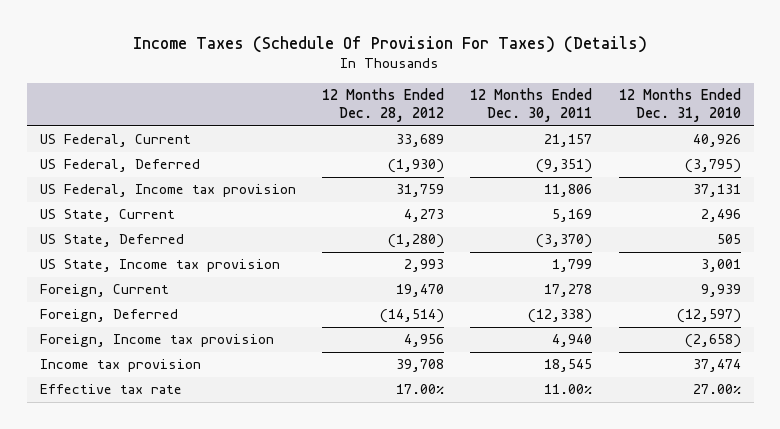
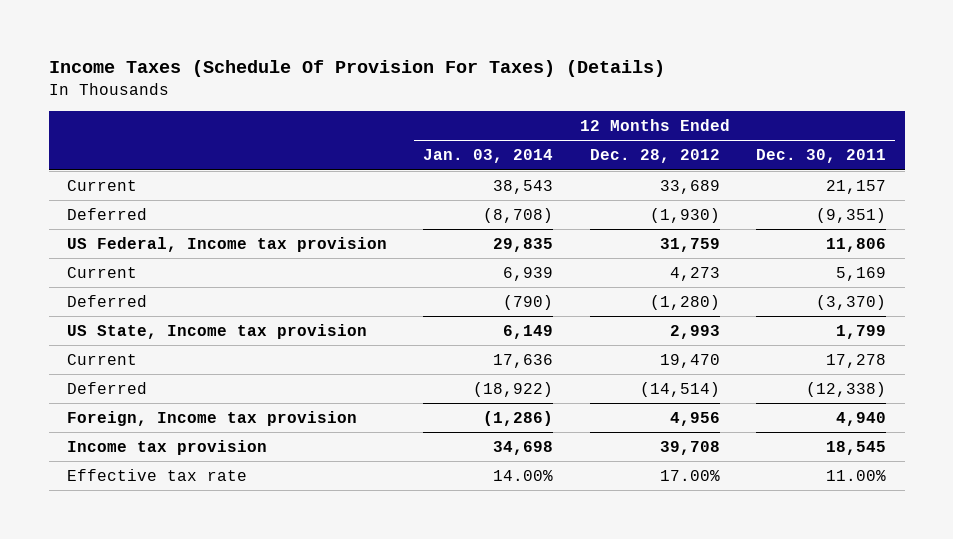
- | 12 Months Ended Dec. 28, 2012 | 12 Months Ended Dec. 30, 2011 | 12 Months Ended Dec. 31, 2010
+ | 12 Months Ended Jan. 03, 2014 | 12 Months Ended Dec. 28, 2012 | 12 Months Ended Dec. 30, 2011
- US Federal, Current | 33,689 | 21,157 | 40,926
- US Federal, Deferred | (1,930) | (9,351) | (3,795)
+ Current | 38,543 | 33,689 | 21,157
+ Deferred | (8,708) | (1,930) | (9,351)
- US State, Current | 4,273 | 5,169 | 2,496
- US State, Deferred | (1,280) | (3,370) | 505
+ Current | 6,939 | 4,273 | 5,169
+ Deferred | (790) | (1,280) | (3,370)
- Foreign, Current | 19,470 | 17,278 | 9,939
- Foreign, Deferred | (14,514) | (12,338) | (12,597)
+ Current | 17,636 | 19,470 | 17,278
+ Deferred | (18,922) | (14,514) | (12,338)

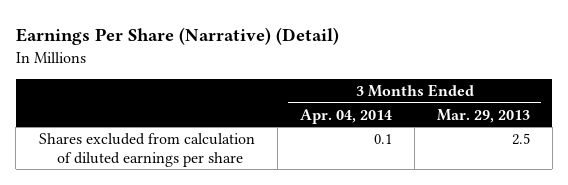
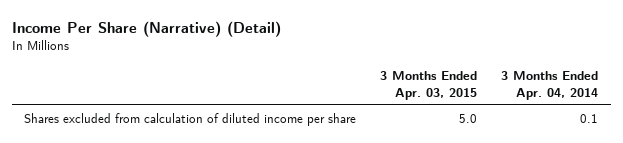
- Earnings Per Share (Narrative) (Detail)
+ Income Per Share (Narrative) (Detail)
- | 3 Months Ended Apr. 04, 2014 | 3 Months Ended Mar. 29, 2013
+ | 3 Months Ended Apr. 03, 2015 | 3 Months Ended Apr. 04, 2014
- Shares excluded from calculation of diluted earnings per share | 0.1 | 2.5
+ Shares excluded from calculation of diluted income per share | 5.0 | 0.1

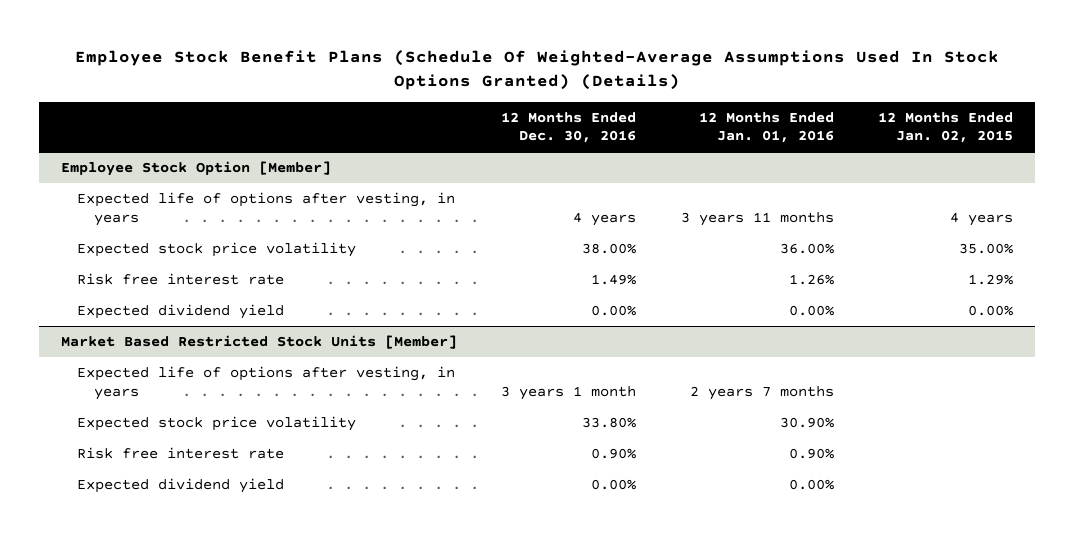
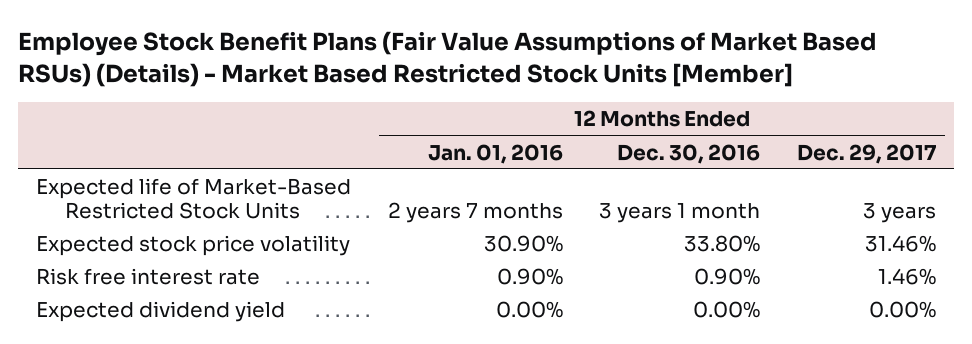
- Employee Stock Benefit Plans (Schedule Of Weighted-Average Assumptions Used In Stock Options Granted) (Details)
+ Employee Stock Benefit Plans (Fair Value Assumptions of Market Based RSUs) (Details) - Market Based Restricted Stock Units [Member]
- | 12 Months Ended Dec. 30, 2016 | 12 Months Ended Jan. 01, 2016 | 12 Months Ended Jan. 02, 2015
+ | 12 Months Ended Jan. 01, 2016 | 12 Months Ended Dec. 30, 2016 | 12 Months Ended Dec. 29, 2017
- Employee Stock Option [Member]
- Expected life of options after vesting, in years | 4 years | 3 years 11 months | 4 years
- Expected stock price volatility | 38.00% | 36.00% | 35.00%
- Risk free interest rate | 1.49% | 1.26% | 1.29%
- Expected dividend yield | 0.00% | 0.00% | 0.00%
- Market Based Restricted Stock Units [Member]
- Expected life of options after vesting, in years | 3 years 1 month | 2 years 7 months |
+ Expected life of Market-Based Restricted Stock Units | 2 years 7 months | 3 years 1 month | 3 years

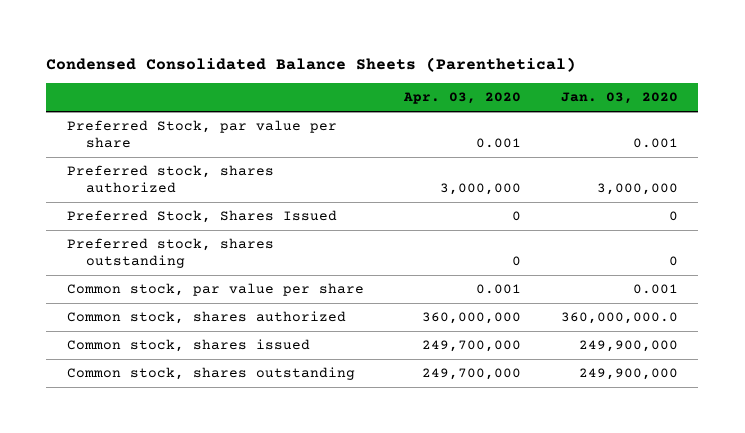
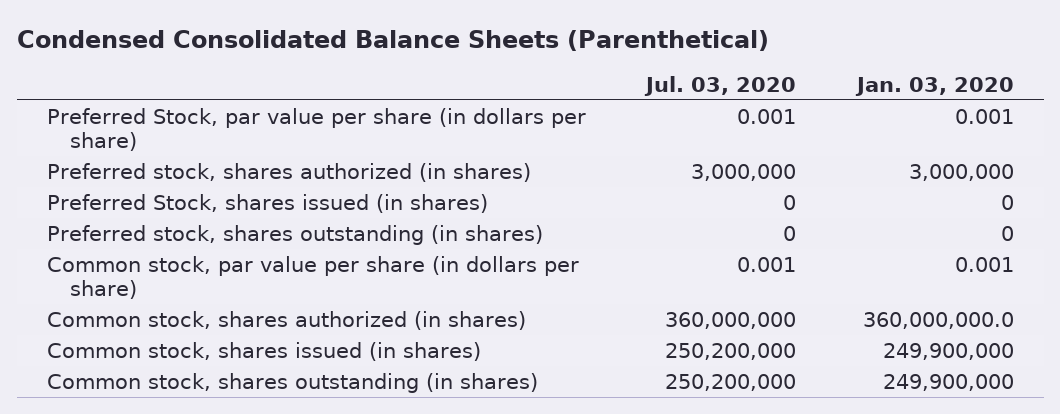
- | Apr. 03, 2020 | Jan. 03, 2020
+ | Jul. 03, 2020 | Jan. 03, 2020
- Preferred Stock, par value per share | 0.001 | 0.001
- Preferred stock, shares authorized | 3,000,000 | 3,000,000
- Preferred Stock, Shares Issued | 0 | 0
- Preferred stock, shares outstanding | 0 | 0
- Common stock, par value per share | 0.001 | 0.001
- Common stock, shares authorized | 360,000,000 | 360,000,000.0
- Common stock, shares issued | 249,700,000 | 249,900,000
- Common stock, shares outstanding | 249,700,000 | 249,900,000
+ Preferred Stock, par value per share (in dollars per share) | 0.001 | 0.001
+ Preferred stock, shares authorized (in shares) | 3,000,000 | 3,000,000
+ Preferred Stock, shares issued (in shares) | 0 | 0
+ Preferred stock, shares outstanding (in shares) | 0 | 0
+ Common stock, par value per share (in dollars per share) | 0.001 | 0.001
+ Common stock, shares authorized (in shares) | 360,000,000 | 360,000,000.0
+ Common stock, shares issued (in shares) | 250,200,000 | 249,900,000
+ Common stock, shares outstanding (in shares) | 250,200,000 | 249,900,000

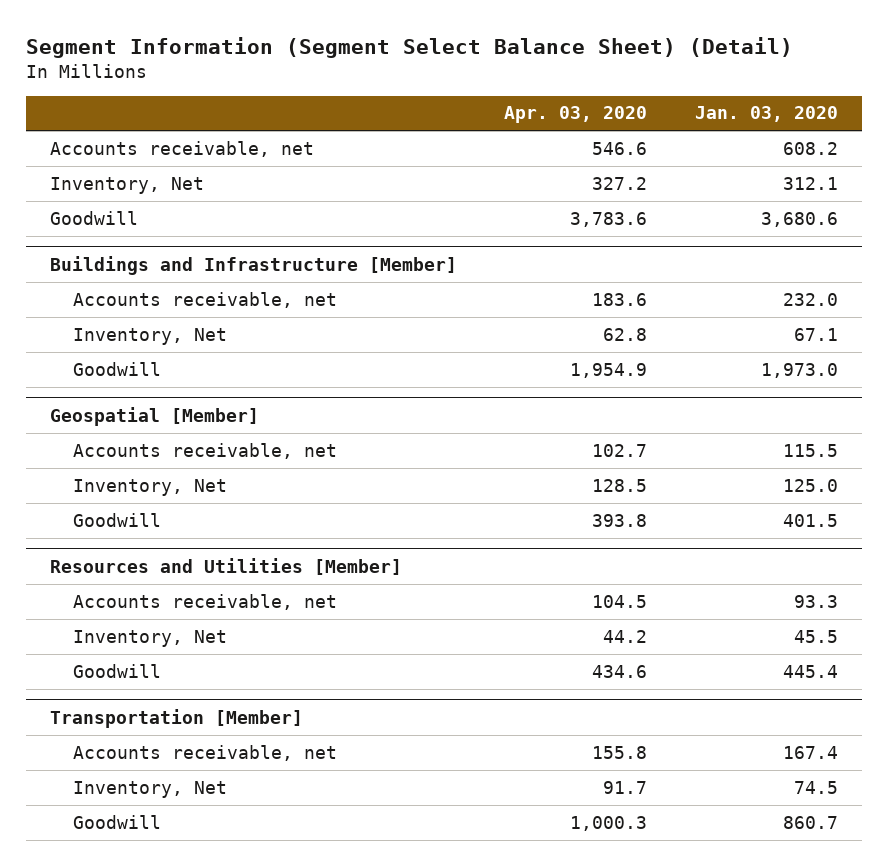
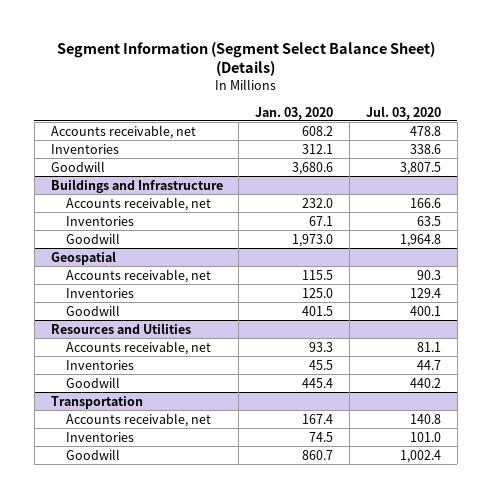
- Segment Information (Segment Select Balance Sheet) (Detail)
+ Segment Information (Segment Select Balance Sheet) (Details)
- | Apr. 03, 2020 | Jan. 03, 2020
+ | Jan. 03, 2020 | Jul. 03, 2020
- Inventory, Net | 327.2 | 312.1
+ Inventories | 312.1 | 338.6
- Buildings and Infrastructure [Member]
+ Buildings and Infrastructure
- Inventory, Net | 62.8 | 67.1
+ Inventories | 67.1 | 63.5
- Geospatial [Member]
+ Geospatial
- Inventory, Net | 128.5 | 125.0
+ Inventories | 125.0 | 129.4
- Resources and Utilities [Member]
+ Resources and Utilities
- Inventory, Net | 44.2 | 45.5
+ Inventories | 45.5 | 44.7
- Transportation [Member]
+ Transportation
- Inventory, Net | 91.7 | 74.5
+ Inventories | 74.5 | 101.0

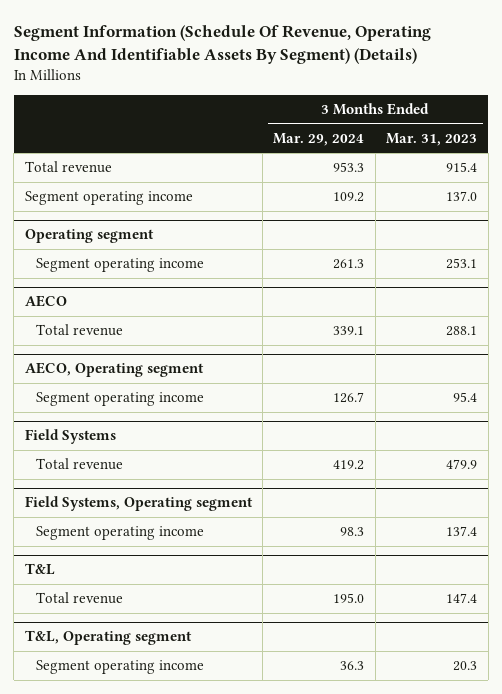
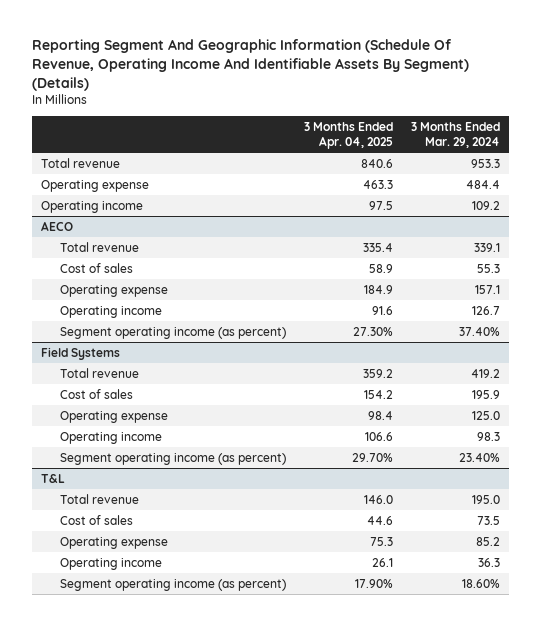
- Segment Information (Schedule Of Revenue, Operating Income And Identifiable Assets By Segment) (Details)
+ Reporting Segment And Geographic Information (Schedule Of Revenue, Operating Income And Identifiable Assets By Segment) (Details)
- | 3 Months Ended Mar. 29, 2024 | 3 Months Ended Mar. 31, 2023
+ | 3 Months Ended Apr. 04, 2025 | 3 Months Ended Mar. 29, 2024
- Segment operating income | 109.2 | 137.0
- Operating segment
- Segment operating income | 261.3 | 253.1
+ Operating expense | 463.3 | 484.4
+ Operating income | 97.5 | 109.2
- AECO, Operating segment
- Segment operating income | 126.7 | 95.4
@ AECO
+ Cost of sales | 58.9 | 55.3
+ Operating expense | 184.9 | 157.1
+ Operating income | 91.6 | 126.7
+ Segment operating income (as percent) | 27.30% | 37.40%
- Field Systems, Operating segment
- Segment operating income | 98.3 | 137.4
@ Field Systems
+ Cost of sales | 154.2 | 195.9
+ Operating expense | 98.4 | 125.0
+ Operating income | 106.6 | 98.3
+ Segment operating income (as percent) | 29.70% | 23.40%
- T&L, Operating segment
- Segment operating income | 36.3 | 20.3
@ T&L
+ Cost of sales | 44.6 | 73.5
+ Operating expense | 75.3 | 85.2
+ Operating income | 26.1 | 36.3
+ Segment operating income (as percent) | 17.90% | 18.60%

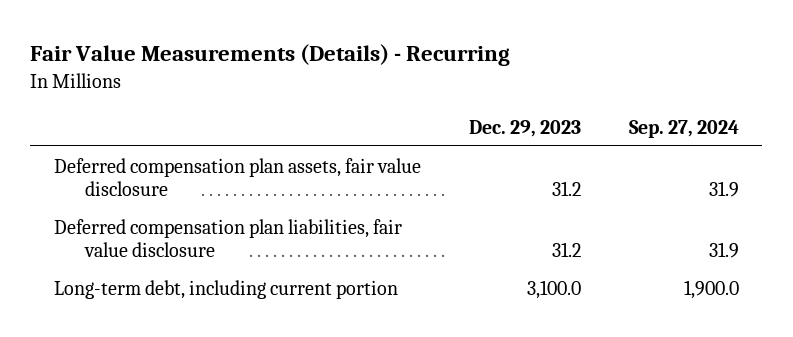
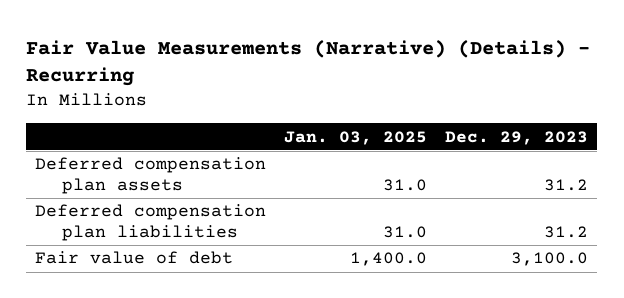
- Fair Value Measurements (Details) - Recurring
+ Fair Value Measurements (Narrative) (Details) - Recurring
- | Dec. 29, 2023 | Sep. 27, 2024
+ | Jan. 03, 2025 | Dec. 29, 2023
- Deferred compensation plan assets, fair value disclosure | 31.2 | 31.9
- Deferred compensation plan liabilities, fair value disclosure | 31.2 | 31.9
- Long-term debt, including current portion | 3,100.0 | 1,900.0
+ Deferred compensation plan assets | 31.0 | 31.2
+ Deferred compensation plan liabilities | 31.0 | 31.2
+ Fair value of debt | 1,400.0 | 3,100.0

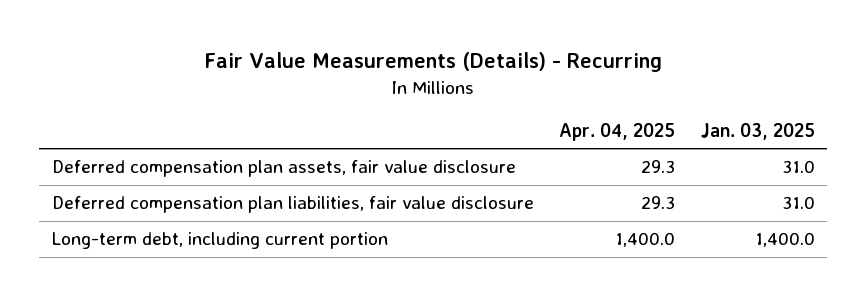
- Fair Value Measurements (Narrative) (Details) - Recurring
+ Fair Value Measurements (Details) - Recurring
- | Jan. 03, 2025 | Dec. 29, 2023
+ | Apr. 04, 2025 | Jan. 03, 2025
- Deferred compensation plan assets | 31.0 | 31.2
- Deferred compensation plan liabilities | 31.0 | 31.2
- Fair value of debt | 1,400.0 | 3,100.0
+ Deferred compensation plan assets, fair value disclosure | 29.3 | 31.0
+ Deferred compensation plan liabilities, fair value disclosure | 29.3 | 31.0
+ Long-term debt, including current portion | 1,400.0 | 1,400.0

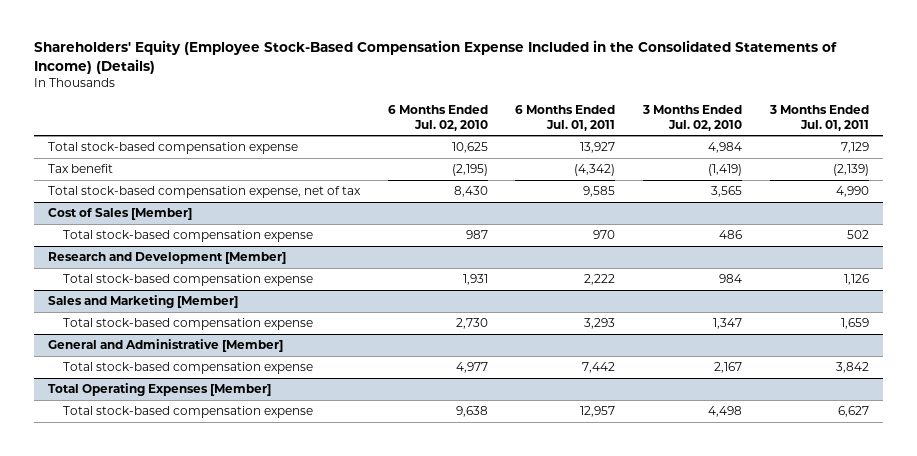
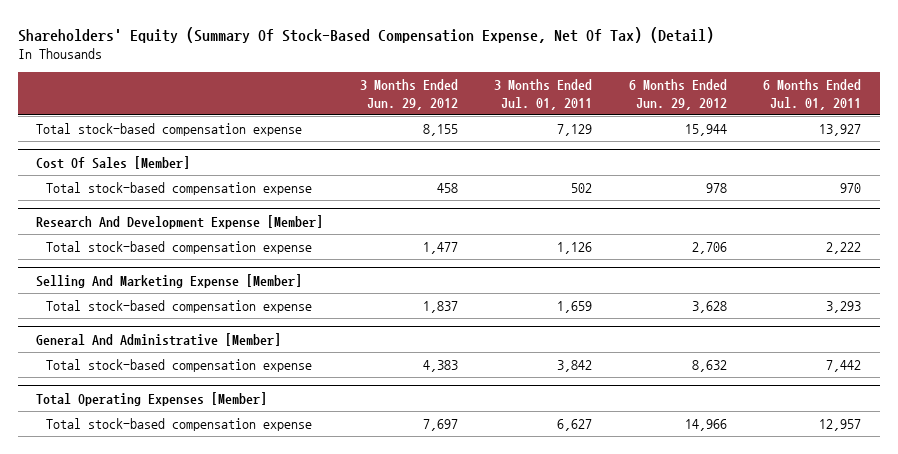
- Shareholders' Equity (Employee Stock-Based Compensation Expense Included in the Consolidated Statements of Income) (Details)
+ Shareholders' Equity (Summary Of Stock-Based Compensation Expense, Net Of Tax) (Detail)
- | 6 Months Ended Jul. 02, 2010 | 6 Months Ended Jul. 01, 2011 | 3 Months Ended Jul. 02, 2010 | 3 Months Ended Jul. 01, 2011
+ | 3 Months Ended Jun. 29, 2012 | 3 Months Ended Jul. 01, 2011 | 6 Months Ended Jun. 29, 2012 | 6 Months Ended Jul. 01, 2011
- Tax benefit | (2,195) | (4,342) | (1,419) | (2,139)
- Total stock-based compensation expense, net of tax | 8,430 | 9,585 | 3,565 | 4,990
- Cost of Sales [Member]
+ Cost Of Sales [Member]
- Research and Development [Member]
+ Research And Development Expense [Member]
- Sales and Marketing [Member]
+ Selling And Marketing Expense [Member]
- General and Administrative [Member]
+ General And Administrative [Member]

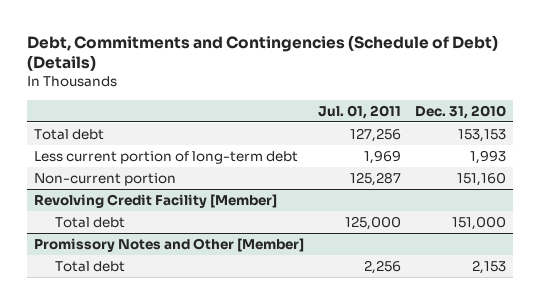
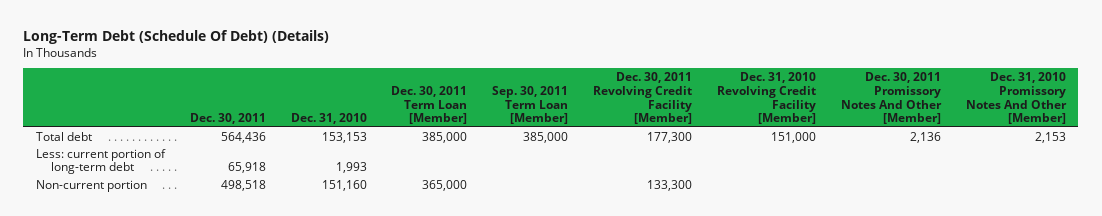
- Debt, Commitments and Contingencies (Schedule of Debt) (Details)
+ Long-Term Debt (Schedule Of Debt) (Details)
- | Jul. 01, 2011 | Dec. 31, 2010
+ | Dec. 30, 2011 | Dec. 31, 2010 | Dec. 30, 2011 Term Loan [Member] | Sep. 30, 2011 Term Loan [Member] | Dec. 30, 2011 Revolving Credit Facility [Member] | Dec. 31, 2010 Revolving Credit Facility [Member] | Dec. 30, 2011 Promissory Notes And Other [Member] | Dec. 31, 2010 Promissory Notes And Other [Member]
- Less current portion of long-term debt | 1,969 | 1,993
+ Less: current portion of long-term debt | 65,918 | 1,993 | | | | | |
- Revolving Credit Facility [Member]
- Total debt | 125,000 | 151,000
- Promissory Notes and Other [Member]
- Total debt | 2,256 | 2,153

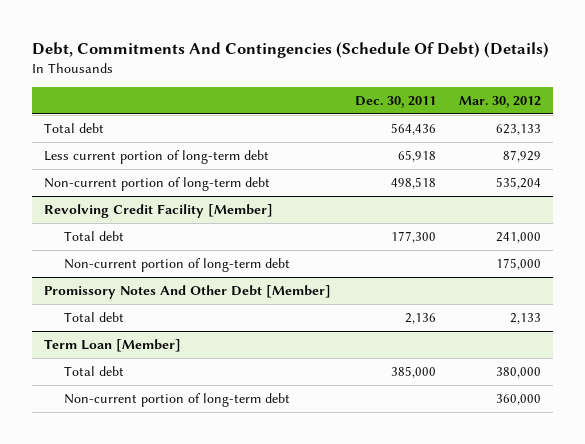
- Long-Term Debt (Schedule Of Debt) (Details)
+ Debt, Commitments And Contingencies (Schedule Of Debt) (Details)
- | Dec. 30, 2011 | Dec. 31, 2010 | Dec. 30, 2011 Term Loan [Member] | Sep. 30, 2011 Term Loan [Member] | Dec. 30, 2011 Revolving Credit Facility [Member] | Dec. 31, 2010 Revolving Credit Facility [Member] | Dec. 30, 2011 Promissory Notes And Other [Member] | Dec. 31, 2010 Promissory Notes And Other [Member]
+ | Dec. 30, 2011 | Mar. 30, 2012
- Less: current portion of long-term debt | 65,918 | 1,993 | | | | | |
- Non-current portion | 498,518 | 151,160 | 365,000 | | 133,300 | | |
+ Less current portion of long-term debt | 65,918 | 87,929
+ Non-current portion of long-term debt | 498,518 | 535,204
+ Revolving Credit Facility [Member]
+ Total debt | 177,300 | 241,000
+ Non-current portion of long-term debt | | 175,000
+ Promissory Notes And Other Debt [Member]
+ Total debt | 2,136 | 2,133
+ Term Loan [Member]
+ Total debt | 385,000 | 380,000
+ Non-current portion of long-term debt | | 360,000

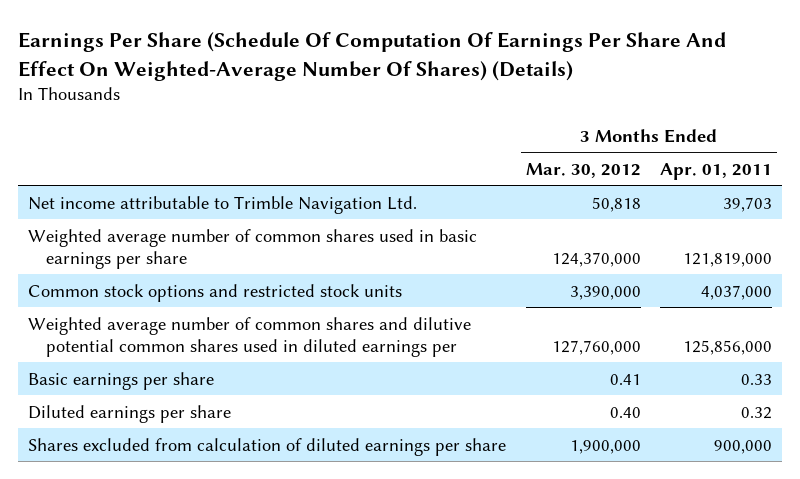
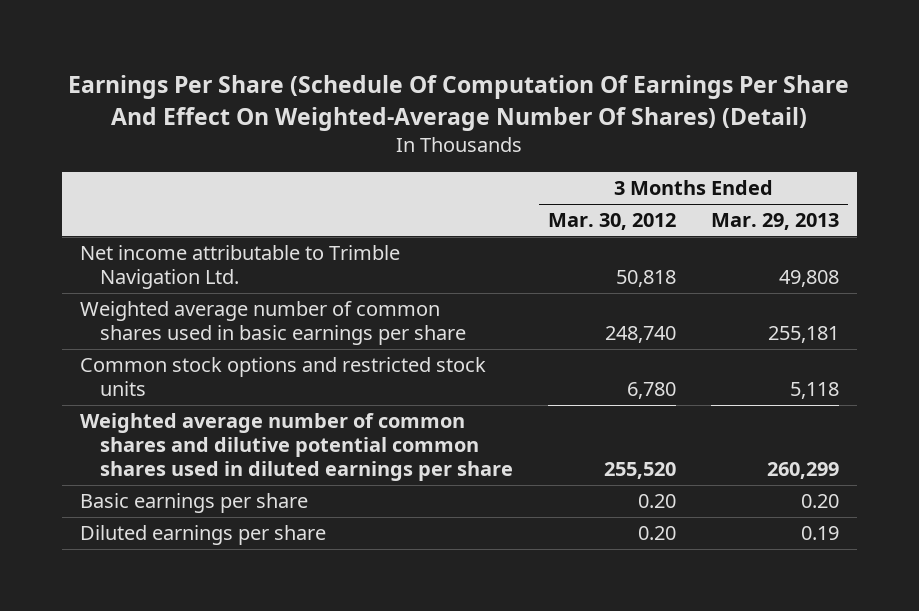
- Earnings Per Share (Schedule Of Computation Of Earnings Per Share And Effect On Weighted-Average Number Of Shares) (Details)
+ Earnings Per Share (Schedule Of Computation Of Earnings Per Share And Effect On Weighted-Average Number Of Shares) (Detail)
- | 3 Months Ended Mar. 30, 2012 | 3 Months Ended Apr. 01, 2011
+ | 3 Months Ended Mar. 30, 2012 | 3 Months Ended Mar. 29, 2013
- Weighted average number of common shares used in basic earnings per share | 124,370,000 | 121,819,000
- Common stock options and restricted stock units | 3,390,000 | 4,037,000
- Weighted average number of common shares and dilutive potential common shares used in diluted earnings per | 127,760,000 | 125,856,000
- Basic earnings per share | 0.41 | 0.33
- Diluted earnings per share | 0.40 | 0.32
- Shares excluded from calculation of diluted earnings per share | 1,900,000 | 900,000
+ Weighted average number of common shares used in basic earnings per share | 248,740 | 255,181
+ Common stock options and restricted stock units | 6,780 | 5,118
+ Weighted average number of common shares and dilutive potential common shares used in diluted earnings per share | 255,520 | 260,299
+ Basic earnings per share | 0.20 | 0.20
+ Diluted earnings per share | 0.20 | 0.19

